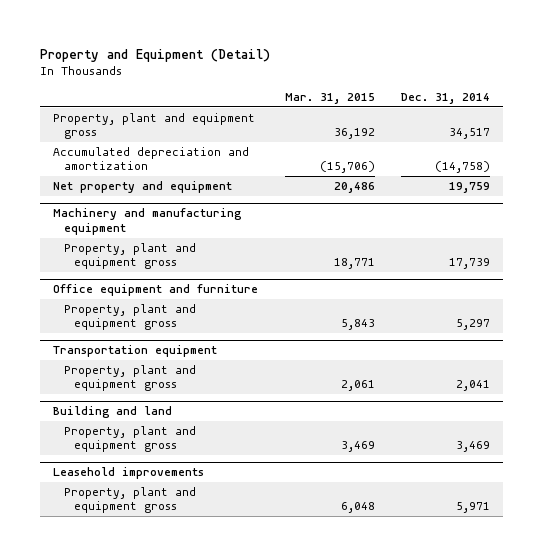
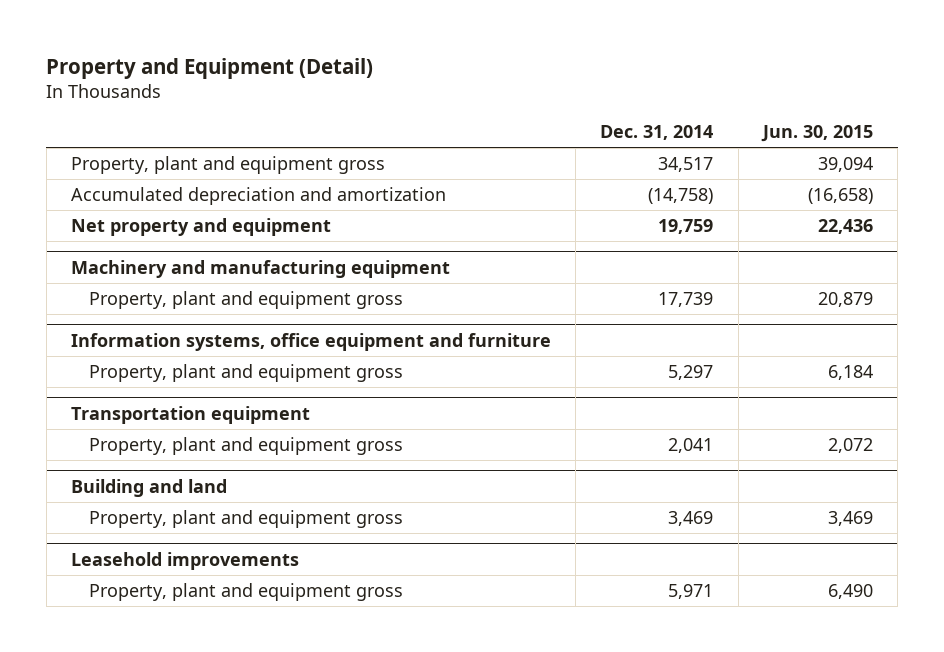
- | Mar. 31, 2015 | Dec. 31, 2014
+ | Dec. 31, 2014 | Jun. 30, 2015
- Office equipment and furniture
+ Information systems, office equipment and furniture

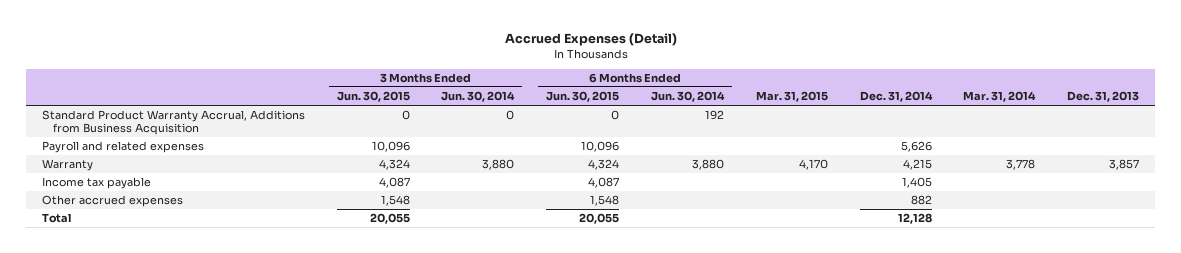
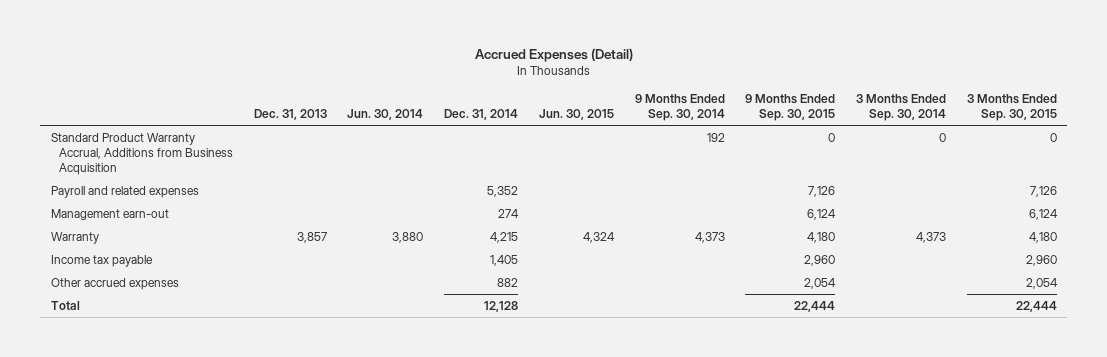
- | 3 Months Ended Jun. 30, 2015 | 3 Months Ended Jun. 30, 2014 | 6 Months Ended Jun. 30, 2015 | 6 Months Ended Jun. 30, 2014 | Mar. 31, 2015 | Dec. 31, 2014 | Mar. 31, 2014 | Dec. 31, 2013
+ | Dec. 31, 2013 | Jun. 30, 2014 | Dec. 31, 2014 | Jun. 30, 2015 | 9 Months Ended Sep. 30, 2014 | 9 Months Ended Sep. 30, 2015 | 3 Months Ended Sep. 30, 2014 | 3 Months Ended Sep. 30, 2015
- Payroll and related expenses | 10,096 | | 10,096 | | | 5,626 | |
+ Payroll and related expenses | | | 5,352 | | | 7,126 | | 7,126
+ Management earn-out | | | 274 | | | 6,124 | | 6,124

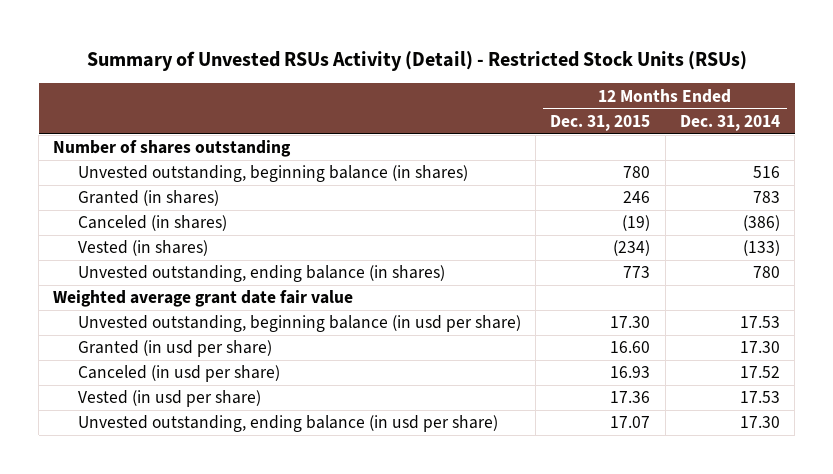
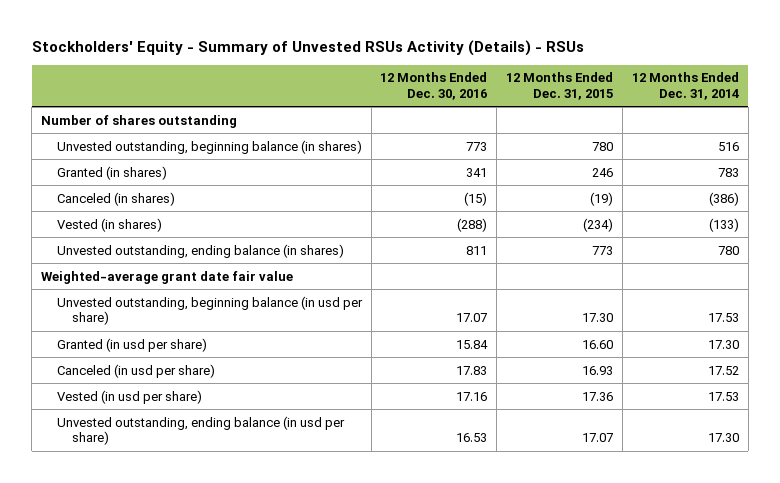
- Summary of Unvested RSUs Activity (Detail) - Restricted Stock Units (RSUs)
+ Stockholders' Equity - Summary of Unvested RSUs Activity (Details) - RSUs
- | 12 Months Ended Dec. 31, 2015 | 12 Months Ended Dec. 31, 2014
+ | 12 Months Ended Dec. 30, 2016 | 12 Months Ended Dec. 31, 2015 | 12 Months Ended Dec. 31, 2014
- Weighted average grant date fair value
+ Weighted-average grant date fair value

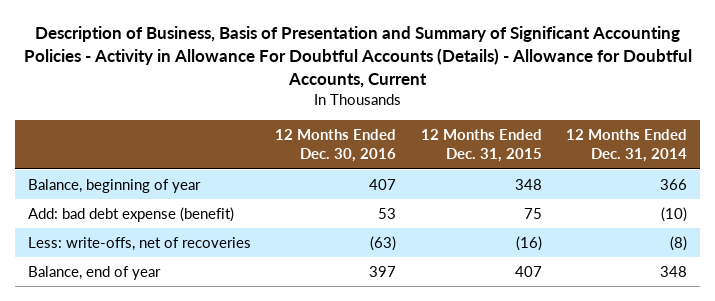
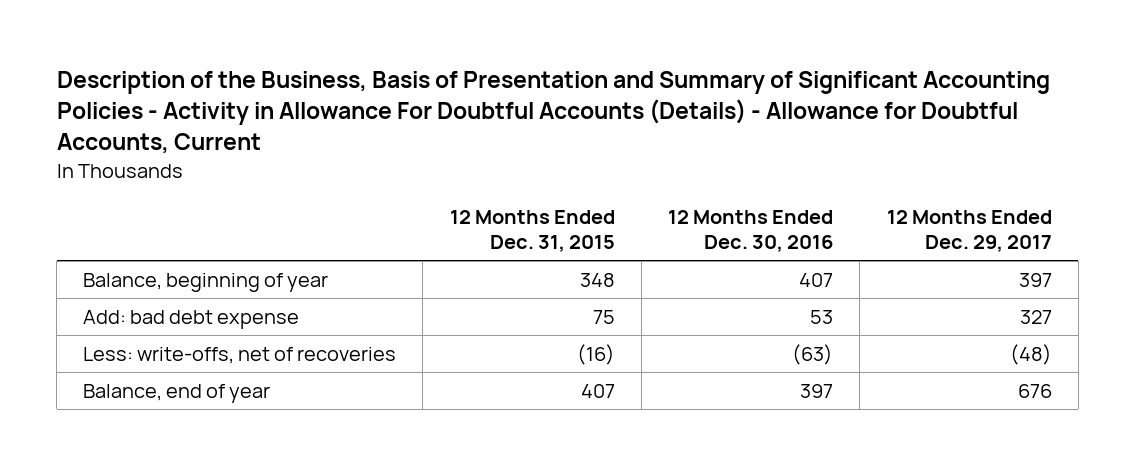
- Description of Business, Basis of Presentation and Summary of Significant Accounting Policies - Activity in Allowance For Doubtful Accounts (Details) - Allowance for Doubtful Accounts, Current
+ Description of the Business, Basis of Presentation and Summary of Significant Accounting Policies - Activity in Allowance For Doubtful Accounts (Details) - Allowance for Doubtful Accounts, Current
- | 12 Months Ended Dec. 30, 2016 | 12 Months Ended Dec. 31, 2015 | 12 Months Ended Dec. 31, 2014
+ | 12 Months Ended Dec. 31, 2015 | 12 Months Ended Dec. 30, 2016 | 12 Months Ended Dec. 29, 2017
- Add: bad debt expense (benefit) | 53 | 75 | (10)
+ Add: bad debt expense | 75 | 53 | 327

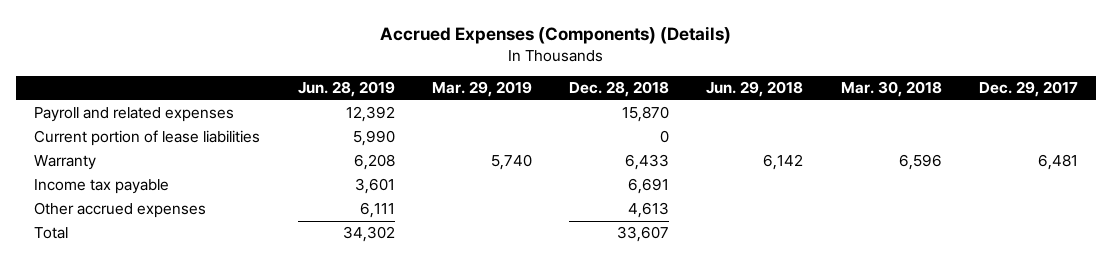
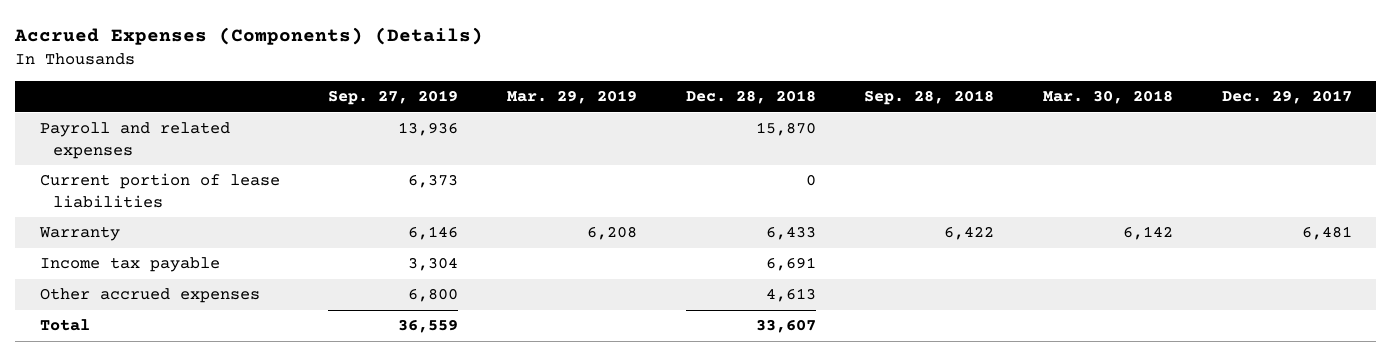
- | Jun. 28, 2019 | Mar. 29, 2019 | Dec. 28, 2018 | Jun. 29, 2018 | Mar. 30, 2018 | Dec. 29, 2017
+ | Sep. 27, 2019 | Mar. 29, 2019 | Dec. 28, 2018 | Sep. 28, 2018 | Mar. 30, 2018 | Dec. 29, 2017
- Warranty | 6,208 | 5,740 | 6,433 | 6,142 | 6,596 | 6,481
+ Warranty | 6,146 | 6,208 | 6,433 | 6,422 | 6,142 | 6,481

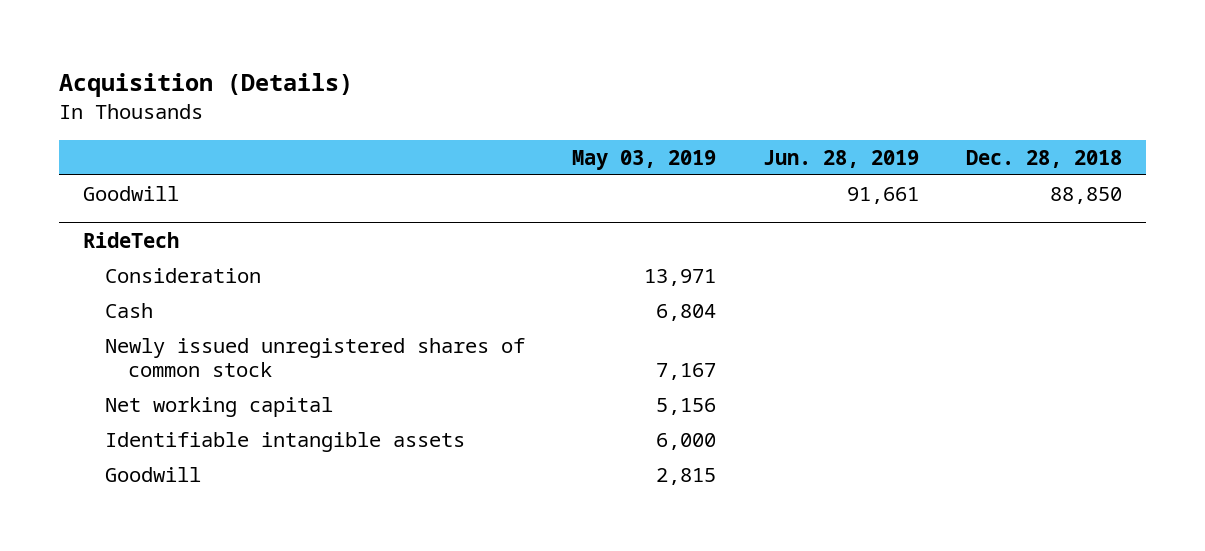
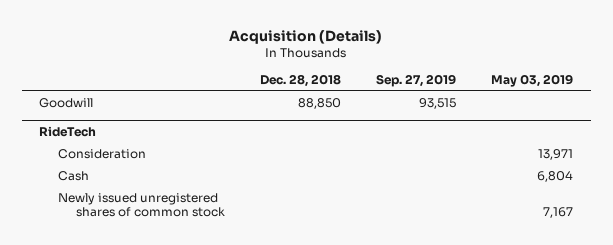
- | May 03, 2019 | Jun. 28, 2019 | Dec. 28, 2018
+ | Dec. 28, 2018 | Sep. 27, 2019 | May 03, 2019
@ RideTech
- Net working capital | 5,156 | |
- Identifiable intangible assets | 6,000 | |
- Goodwill | 2,815 | |

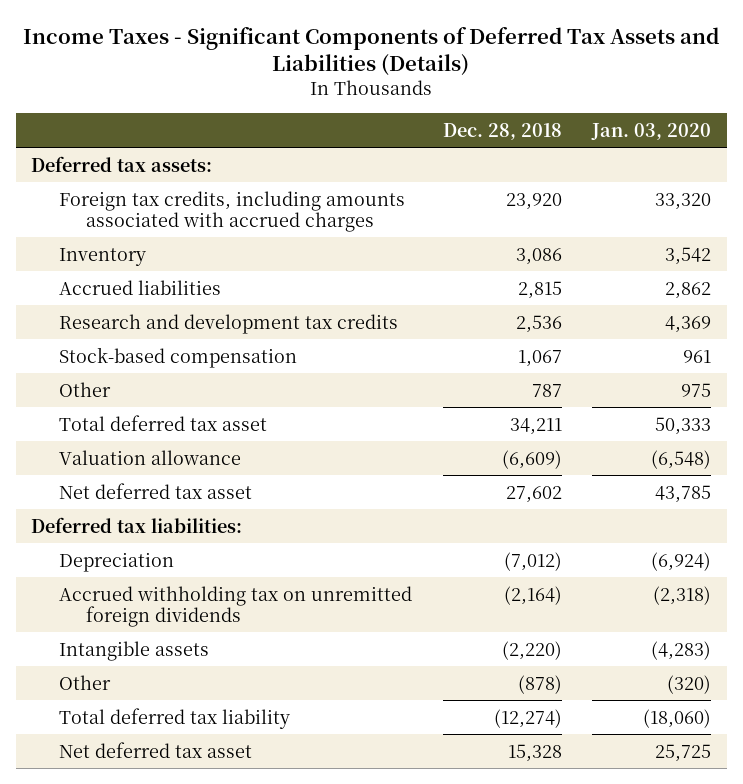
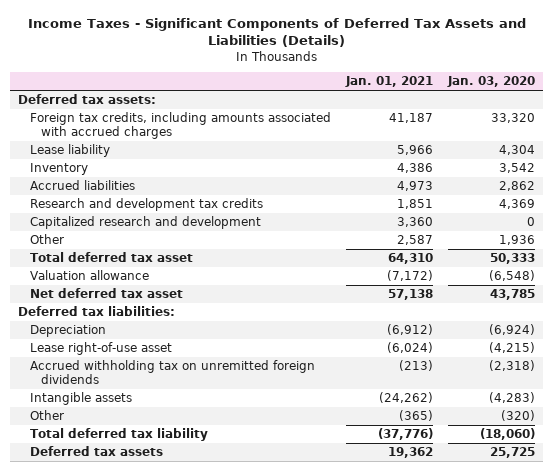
- | Dec. 28, 2018 | Jan. 03, 2020
+ | Jan. 01, 2021 | Jan. 03, 2020
+ Lease liability | 5,966 | 4,304
- Stock-based compensation | 1,067 | 961
- Other | 787 | 975
+ Capitalized research and development | 3,360 | 0
+ Other | 2,587 | 1,936
+ Lease right-of-use asset | (6,024) | (4,215)
- Net deferred tax asset | 15,328 | 25,725
+ Deferred tax assets | 19,362 | 25,725

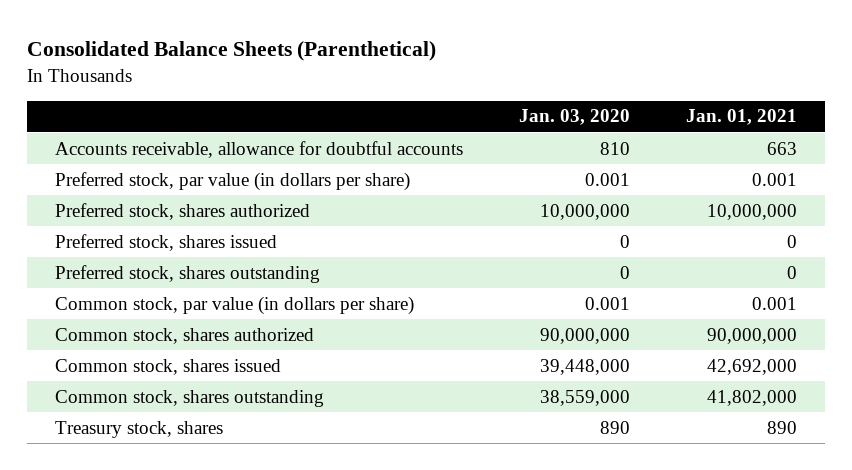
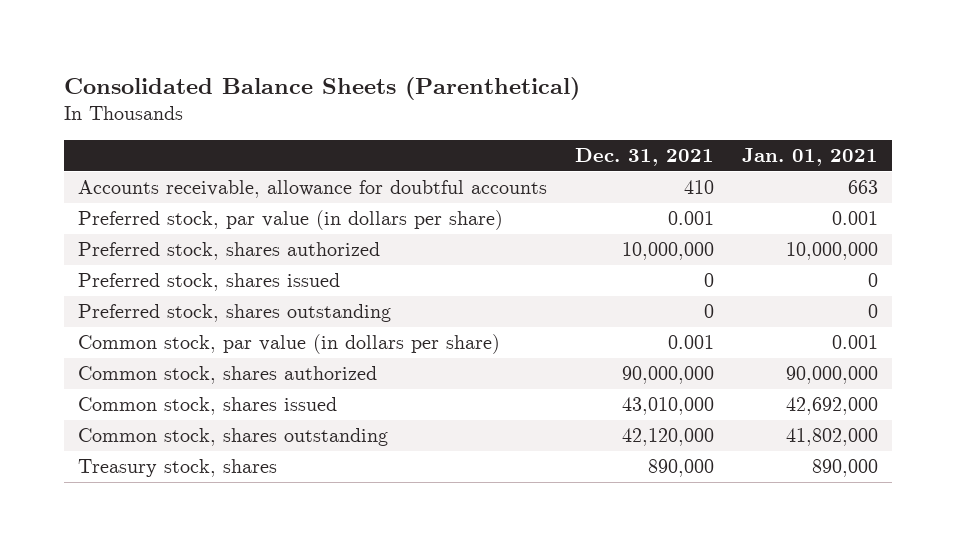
- | Jan. 03, 2020 | Jan. 01, 2021
+ | Dec. 31, 2021 | Jan. 01, 2021
- Treasury stock, shares | 890 | 890
+ Treasury stock, shares | 890,000 | 890,000

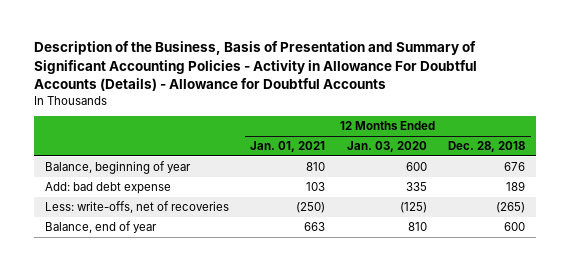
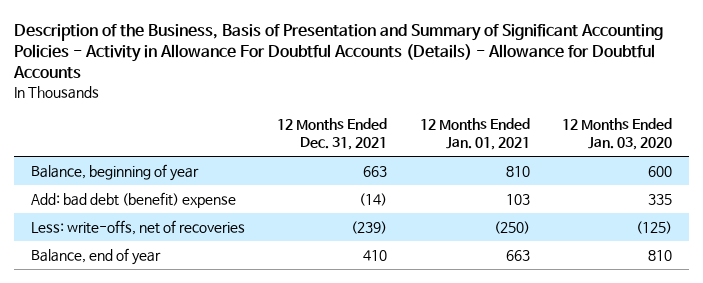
- | 12 Months Ended Jan. 01, 2021 | 12 Months Ended Jan. 03, 2020 | 12 Months Ended Dec. 28, 2018
+ | 12 Months Ended Dec. 31, 2021 | 12 Months Ended Jan. 01, 2021 | 12 Months Ended Jan. 03, 2020
- Add: bad debt expense | 103 | 335 | 189
+ Add: bad debt (benefit) expense | (14) | 103 | 335

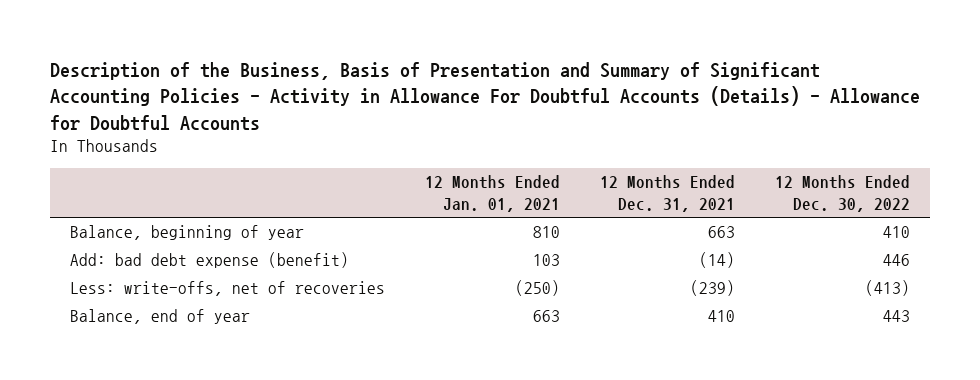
- | 12 Months Ended Dec. 31, 2021 | 12 Months Ended Jan. 01, 2021 | 12 Months Ended Jan. 03, 2020
+ | 12 Months Ended Jan. 01, 2021 | 12 Months Ended Dec. 31, 2021 | 12 Months Ended Dec. 30, 2022
- Add: bad debt (benefit) expense | (14) | 103 | 335
+ Add: bad debt expense (benefit) | 103 | (14) | 446

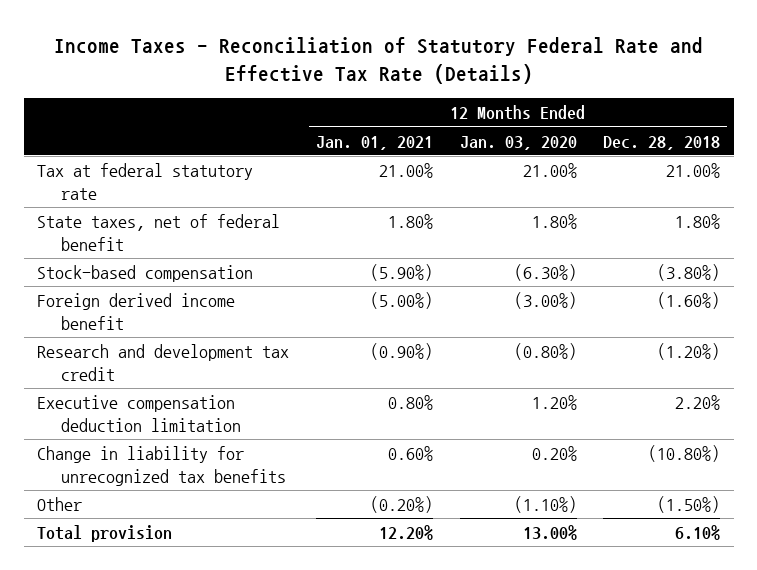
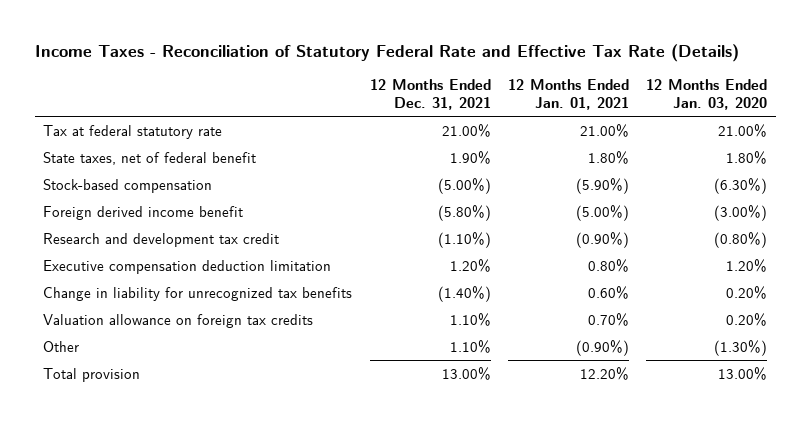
- | 12 Months Ended Jan. 01, 2021 | 12 Months Ended Jan. 03, 2020 | 12 Months Ended Dec. 28, 2018
+ | 12 Months Ended Dec. 31, 2021 | 12 Months Ended Jan. 01, 2021 | 12 Months Ended Jan. 03, 2020
- Other | (0.20%) | (1.10%) | (1.50%)
+ Valuation allowance on foreign tax credits | 1.10% | 0.70% | 0.20%
+ Other | 1.10% | (0.90%) | (1.30%)

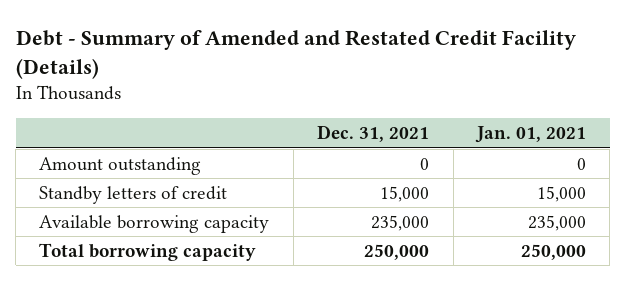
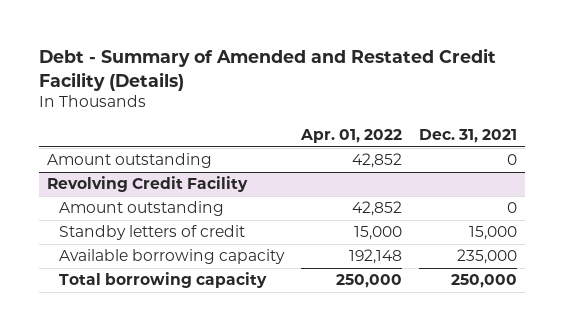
- | Dec. 31, 2021 | Jan. 01, 2021
+ | Apr. 01, 2022 | Dec. 31, 2021
+ Revolving Credit Facility
+ Amount outstanding | 42,852 | 0

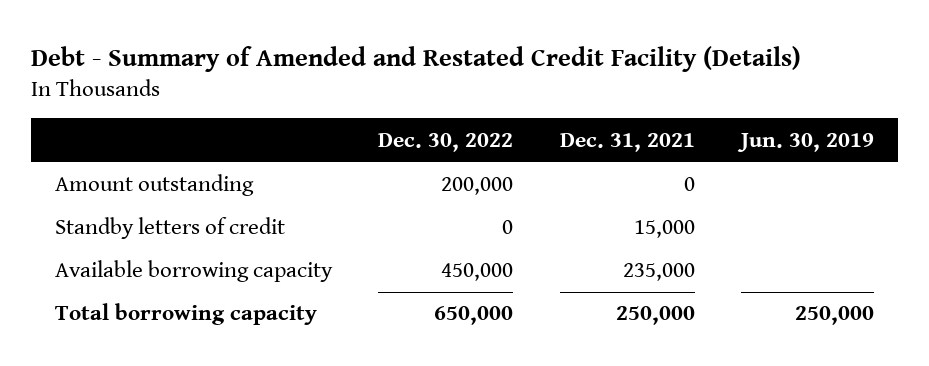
- | Apr. 01, 2022 | Dec. 31, 2021
+ | Dec. 30, 2022 | Dec. 31, 2021 | Jun. 30, 2019
- Revolving Credit Facility
- Amount outstanding | 42,852 | 0

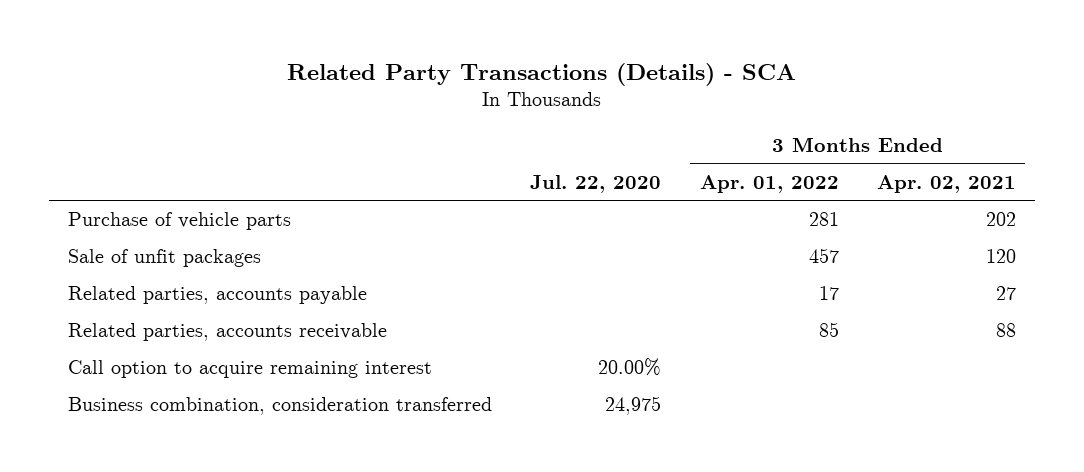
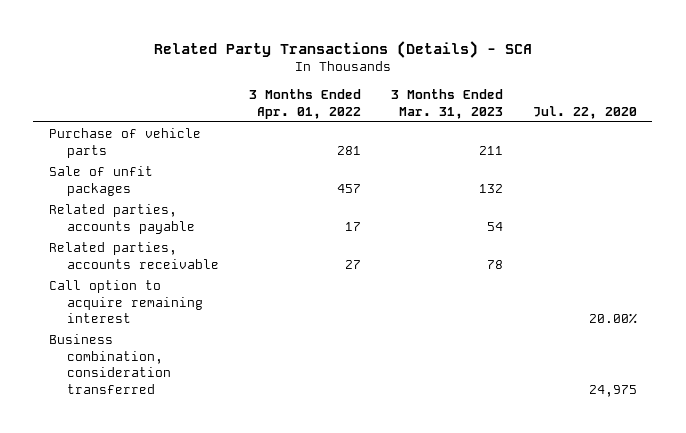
- | Jul. 22, 2020 | 3 Months Ended Apr. 01, 2022 | 3 Months Ended Apr. 02, 2021
+ | 3 Months Ended Apr. 01, 2022 | 3 Months Ended Mar. 31, 2023 | Jul. 22, 2020
- Related parties, accounts receivable | | 85 | 88
+ Related parties, accounts receivable | 27 | 78 |

